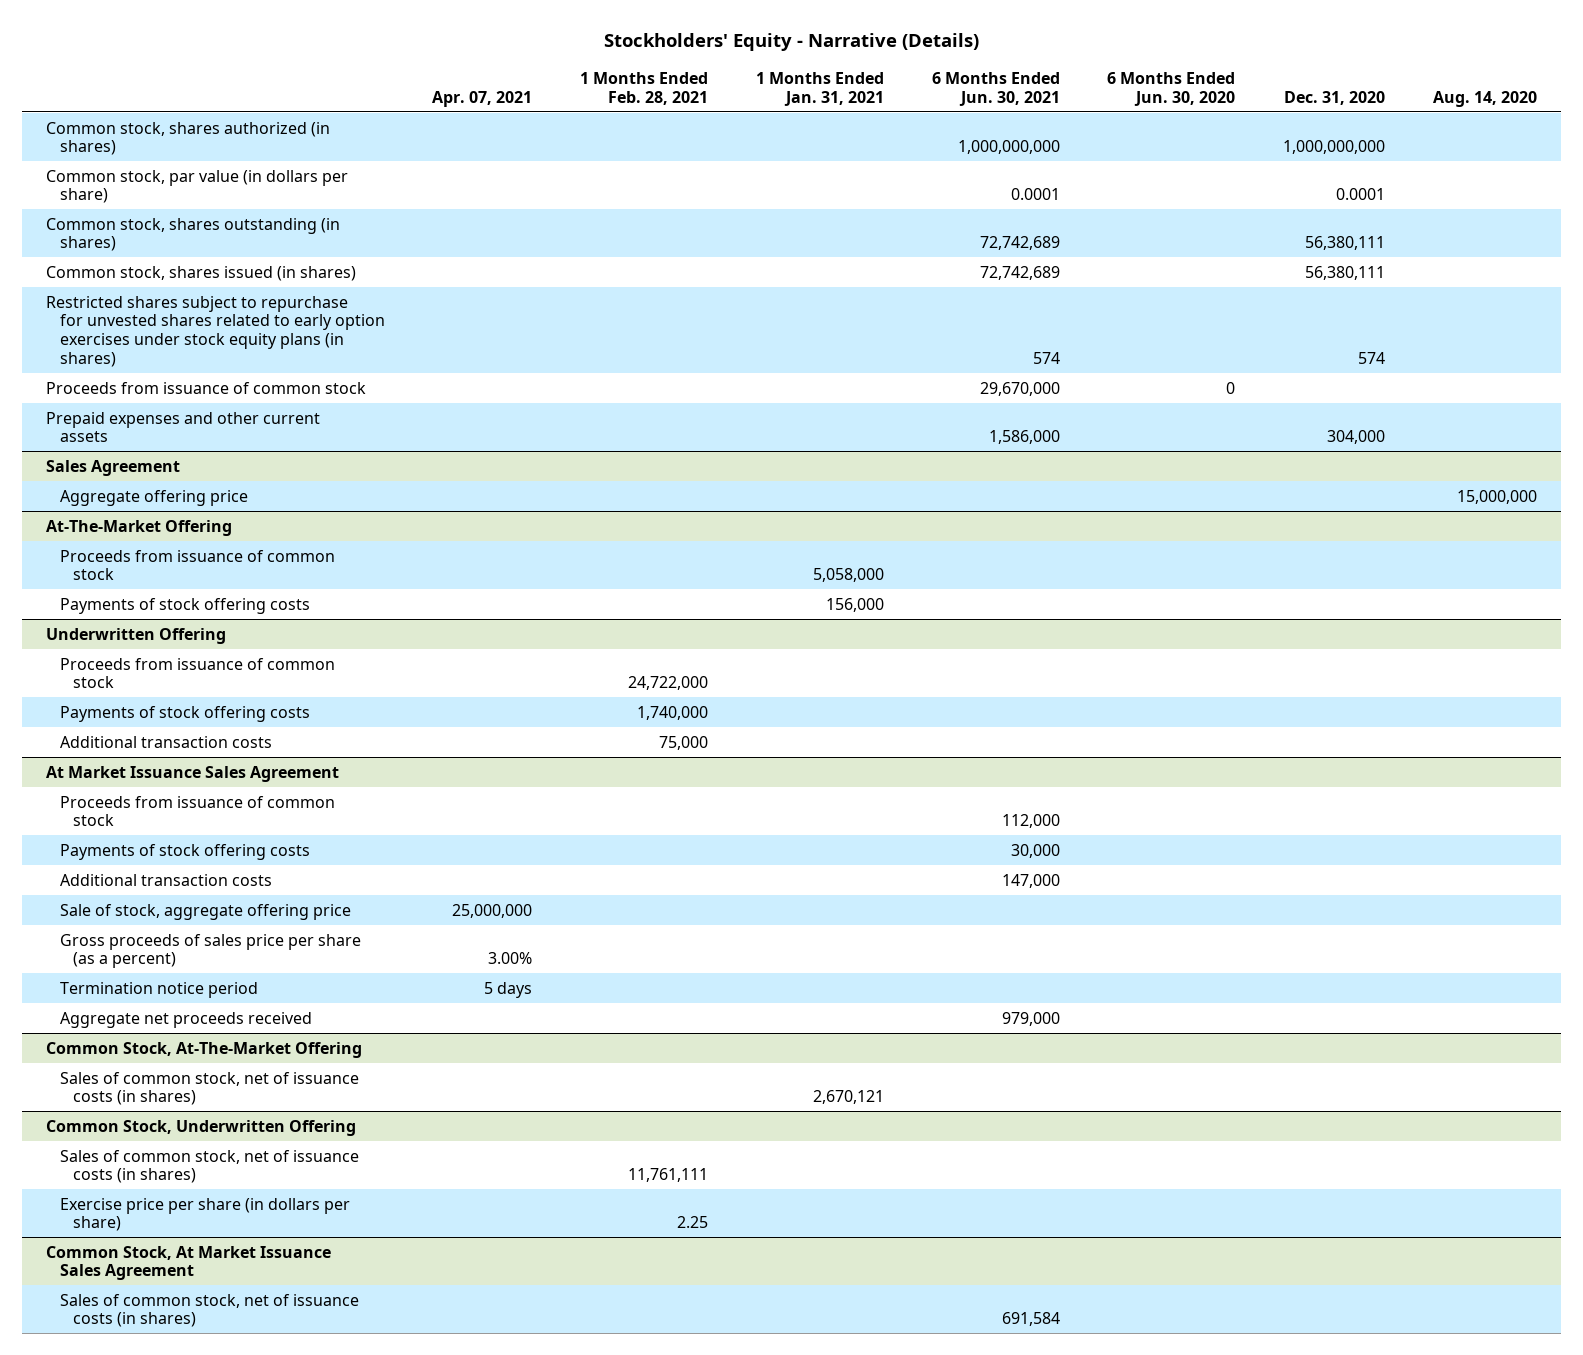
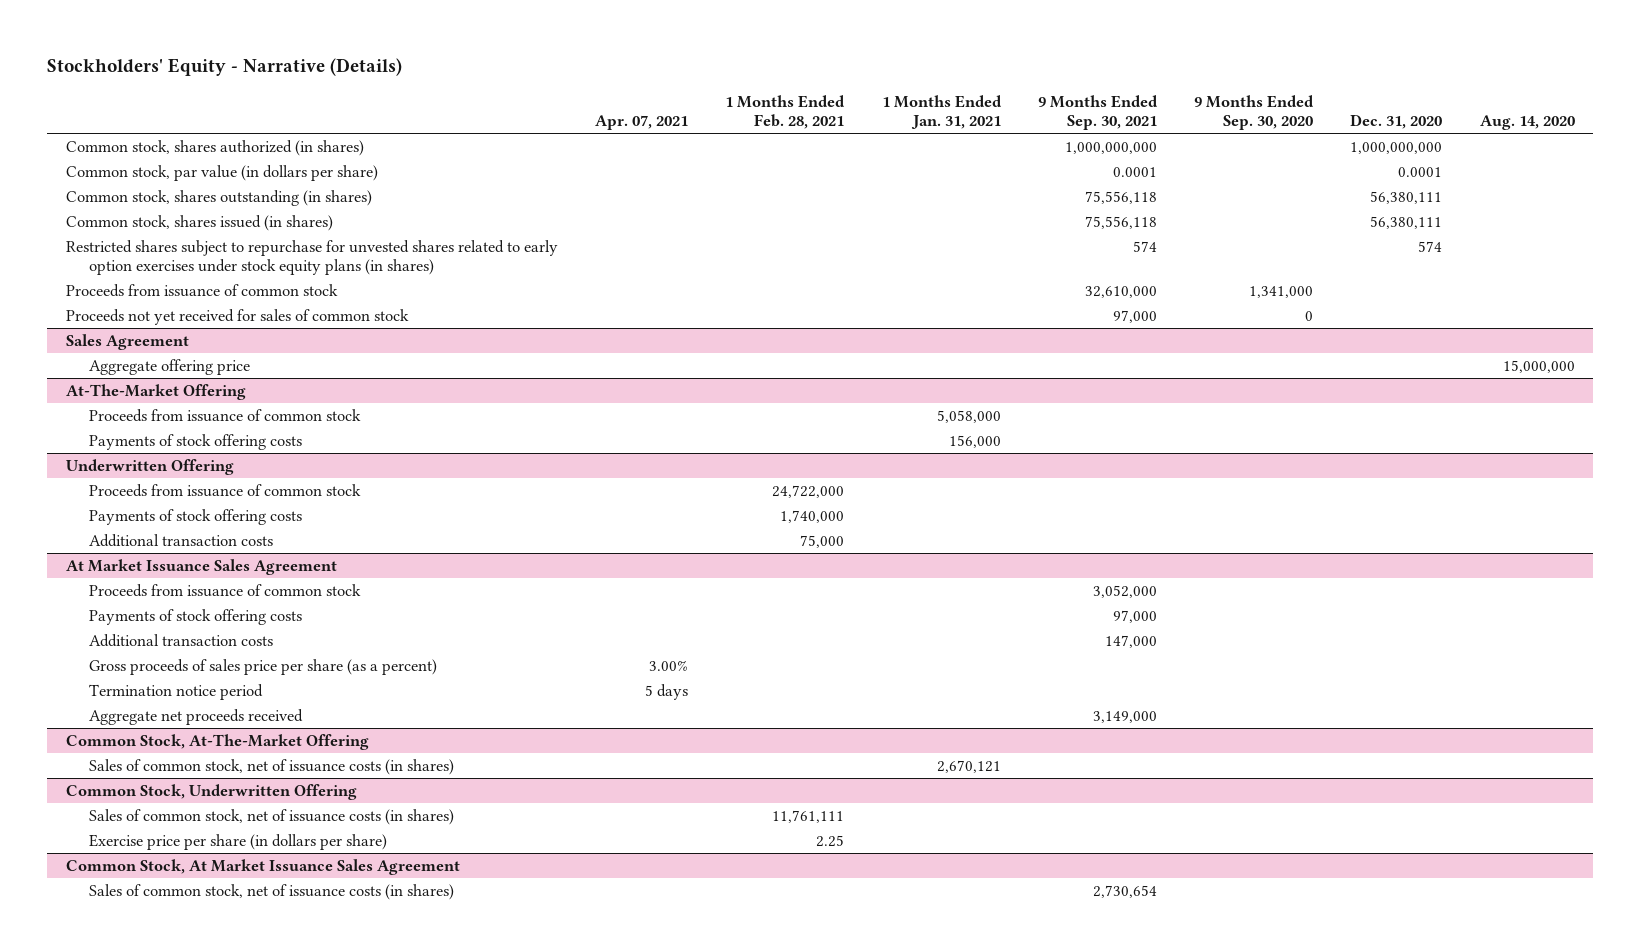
- | Apr. 07, 2021 | 1 Months Ended Feb. 28, 2021 | 1 Months Ended Jan. 31, 2021 | 6 Months Ended Jun. 30, 2021 | 6 Months Ended Jun. 30, 2020 | Dec. 31, 2020 | Aug. 14, 2020
+ | Apr. 07, 2021 | 1 Months Ended Feb. 28, 2021 | 1 Months Ended Jan. 31, 2021 | 9 Months Ended Sep. 30, 2021 | 9 Months Ended Sep. 30, 2020 | Dec. 31, 2020 | Aug. 14, 2020
- Prepaid expenses and other current assets | | | | 1,586,000 | | 304,000 |
+ Proceeds not yet received for sales of common stock | | | | 97,000 | 0 | |
@ At Market Issuance Sales Agreement
- Sale of stock, aggregate offering price | 25,000,000 | | | | | |

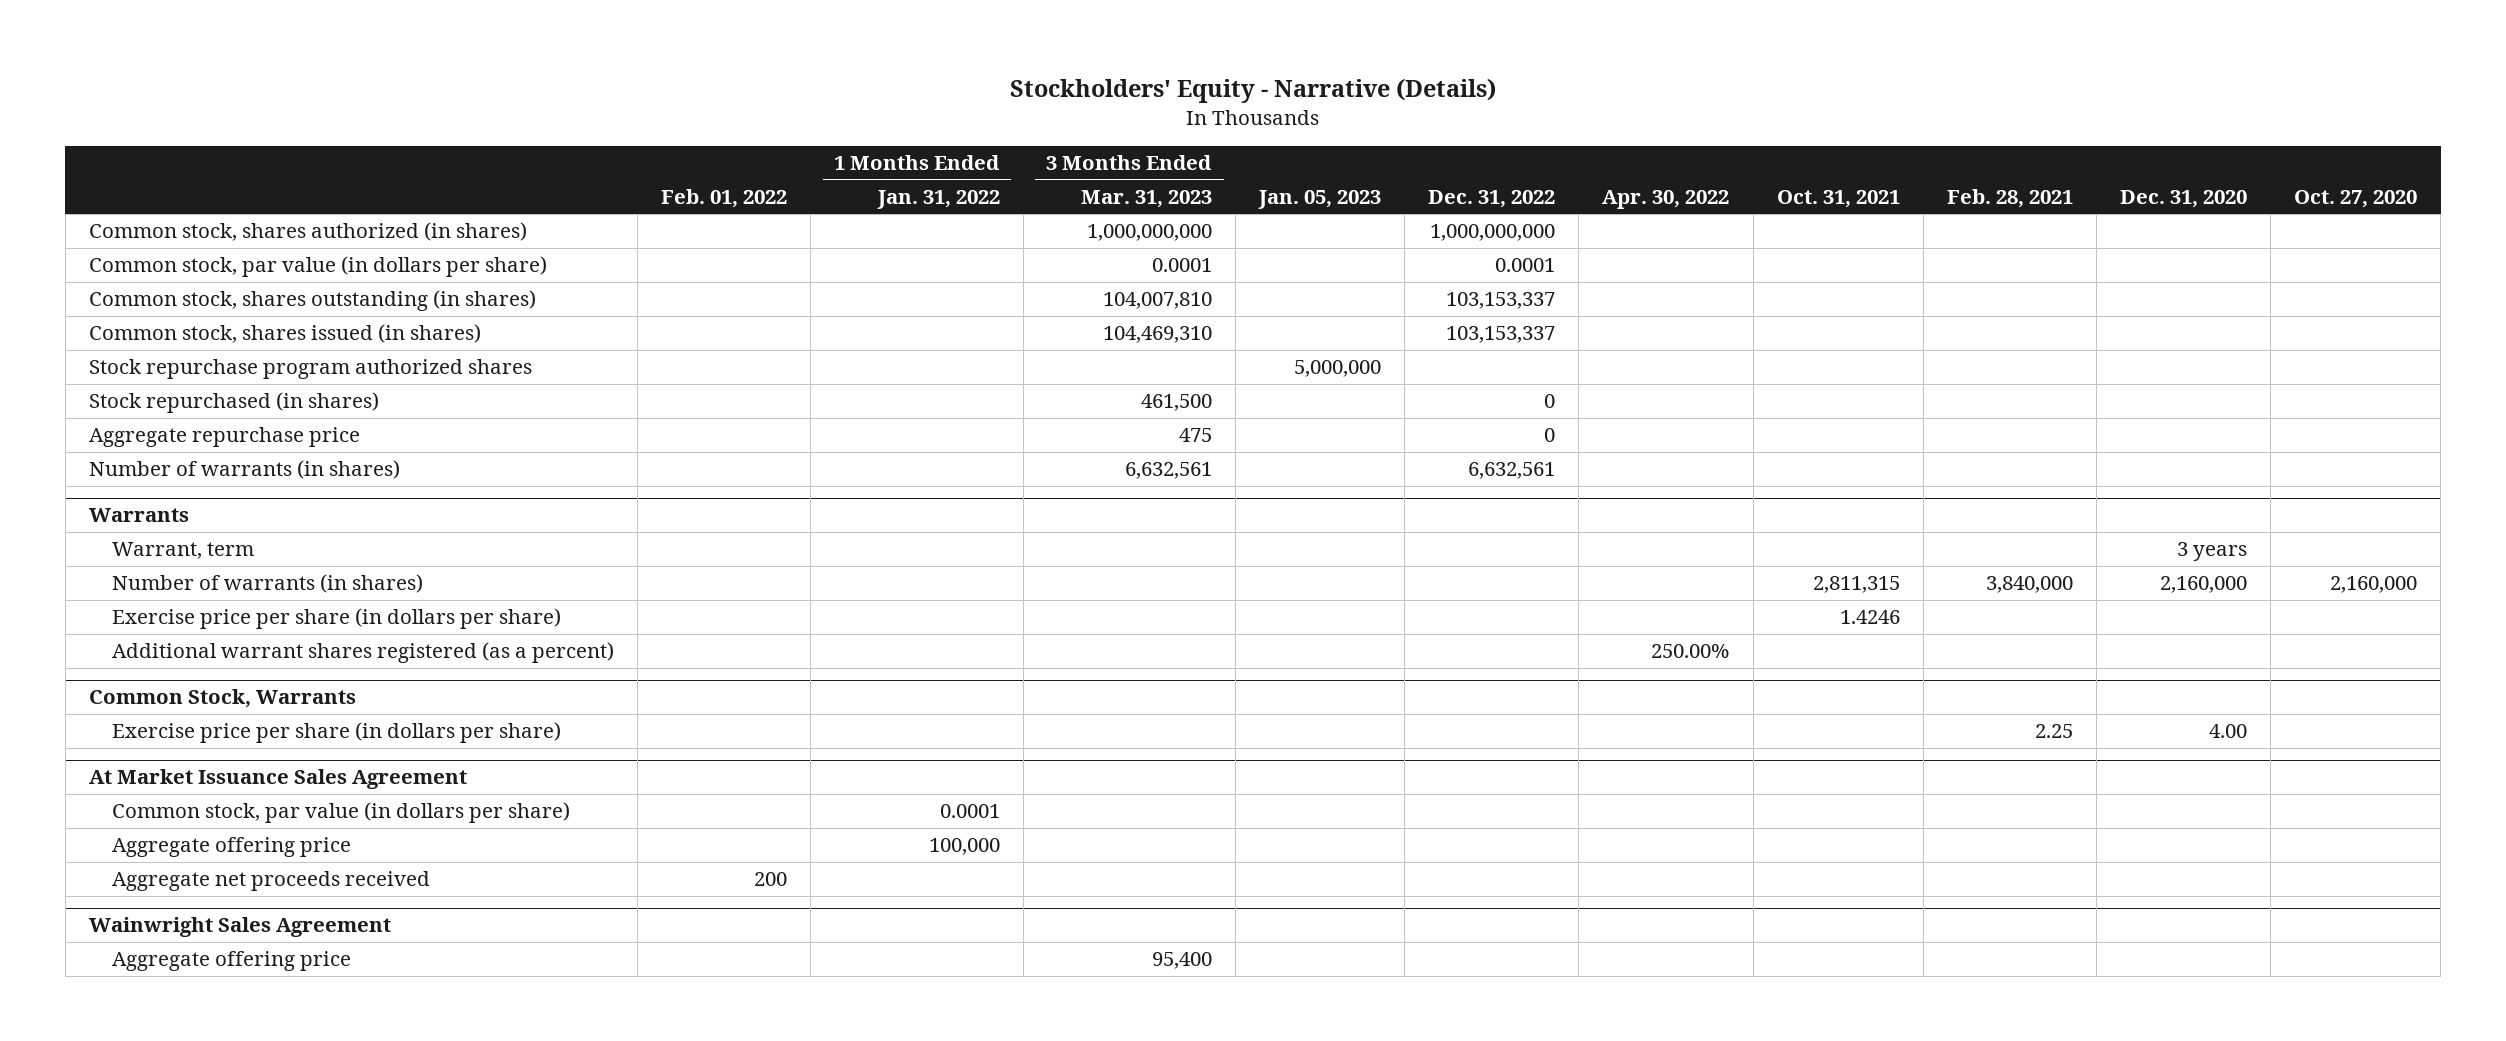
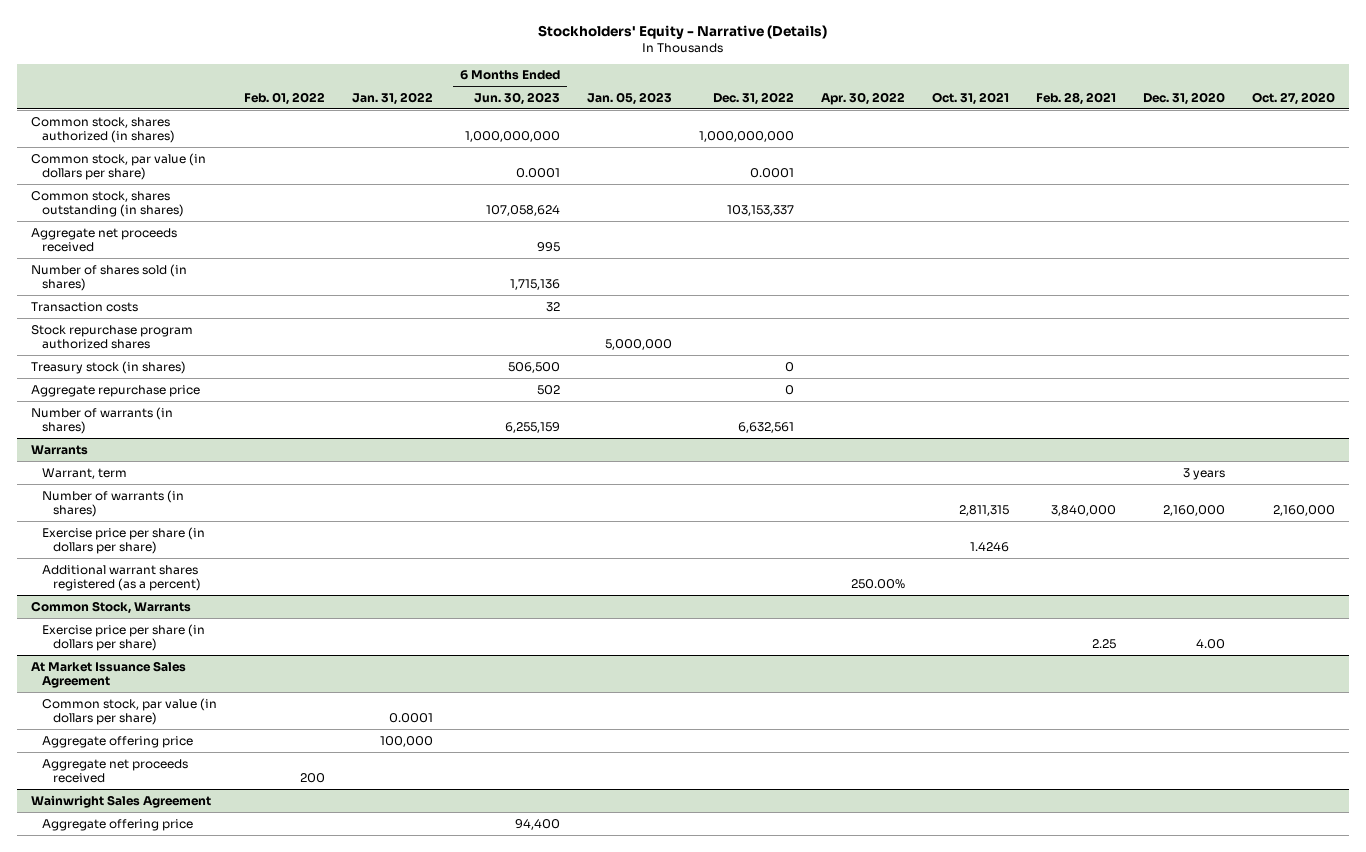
- | Feb. 01, 2022 | 1 Months Ended Jan. 31, 2022 | 3 Months Ended Mar. 31, 2023 | Jan. 05, 2023 | Dec. 31, 2022 | Apr. 30, 2022 | Oct. 31, 2021 | Feb. 28, 2021 | Dec. 31, 2020 | Oct. 27, 2020
+ | Feb. 01, 2022 | Jan. 31, 2022 | 6 Months Ended Jun. 30, 2023 | Jan. 05, 2023 | Dec. 31, 2022 | Apr. 30, 2022 | Oct. 31, 2021 | Feb. 28, 2021 | Dec. 31, 2020 | Oct. 27, 2020
- Common stock, shares issued (in shares) | | | 104,469,310 | | 103,153,337 | | | | |
+ Aggregate net proceeds received | | | 995 | | | | | | |
+ Number of shares sold (in shares) | | | 1,715,136 | | | | | | |
+ Transaction costs | | | 32 | | | | | | |
- Stock repurchased (in shares) | | | 461,500 | | 0 | | | | |
+ Treasury stock (in shares) | | | 506,500 | | 0 | | | | |

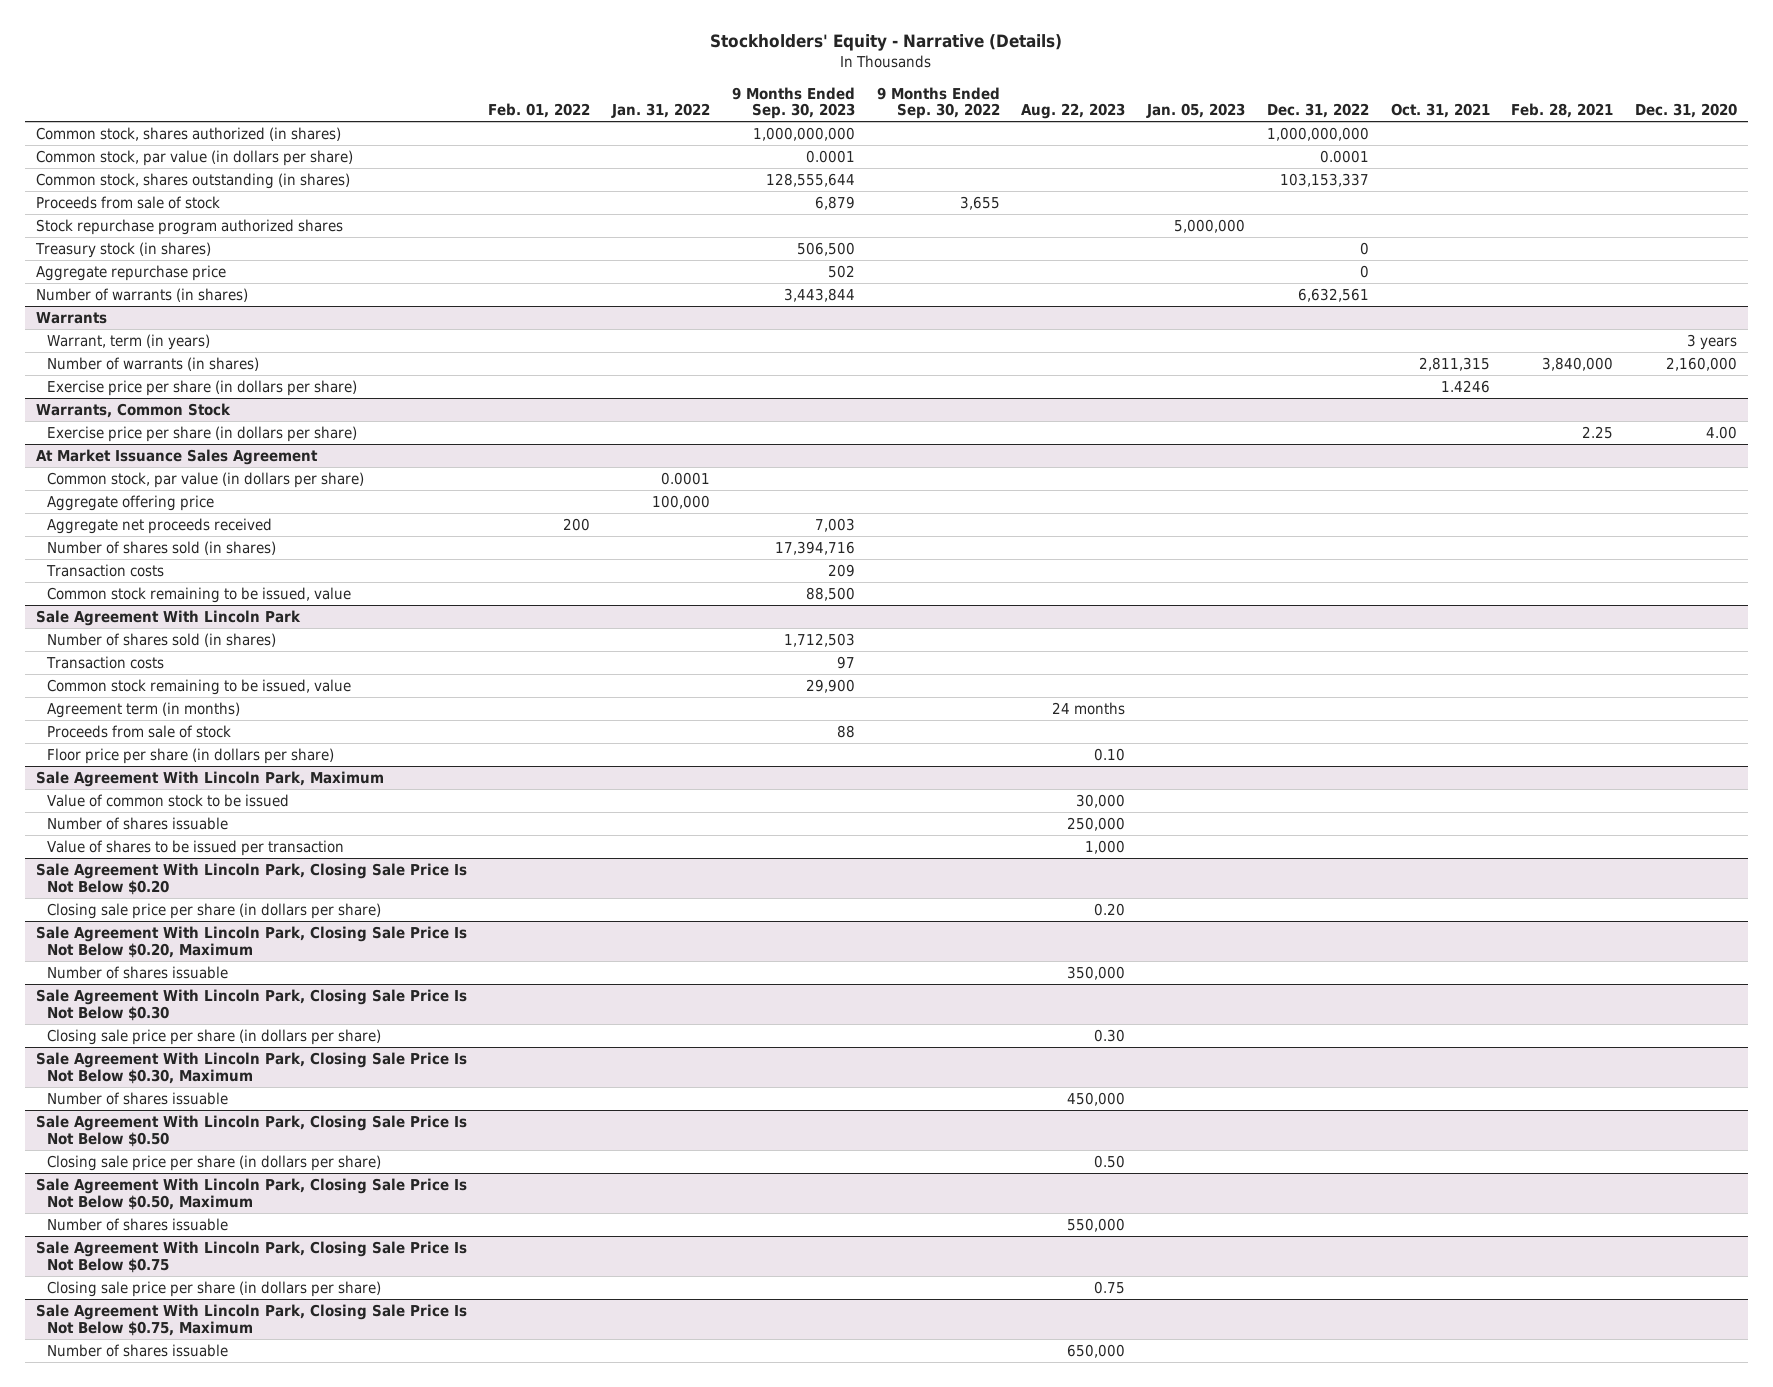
- | Feb. 01, 2022 | Jan. 31, 2022 | 6 Months Ended Jun. 30, 2023 | Jan. 05, 2023 | Dec. 31, 2022 | Apr. 30, 2022 | Oct. 31, 2021 | Feb. 28, 2021 | Dec. 31, 2020 | Oct. 27, 2020
+ | Feb. 01, 2022 | Jan. 31, 2022 | 9 Months Ended Sep. 30, 2023 | 9 Months Ended Sep. 30, 2022 | Aug. 22, 2023 | Jan. 05, 2023 | Dec. 31, 2022 | Oct. 31, 2021 | Feb. 28, 2021 | Dec. 31, 2020
- Aggregate net proceeds received | | | 995 | | | | | | |
- Number of shares sold (in shares) | | | 1,715,136 | | | | | | |
- Transaction costs | | | 32 | | | | | | |
+ Proceeds from sale of stock | | | 6,879 | 3,655 | | | | | |
@ Warrants
- Warrant, term | | | | | | | | | 3 years |
+ Warrant, term (in years) | | | | | | | | | | 3 years
- Additional warrant shares registered (as a percent) | | | | | | 250.00% | | | |
- Common Stock, Warrants
+ Warrants, Common Stock
- Wainwright Sales Agreement
- Aggregate offering price | | | 94,400 | | | | | | |
@ At Market Issuance Sales Agreement
+ Number of shares sold (in shares) | | | 17,394,716 | | | | | | |
+ Transaction costs | | | 209 | | | | | | |
+ Common stock remaining to be issued, value | | | 88,500 | | | | | | |
+ Sale Agreement With Lincoln Park
+ Number of shares sold (in shares) | | | 1,712,503 | | | | | | |
+ Transaction costs | | | 97 | | | | | | |
+ Common stock remaining to be issued, value | | | 29,900 | | | | | | |
+ Agreement term (in months) | | | | | 24 months | | | | |
+ Proceeds from sale of stock | | | 88 | | | | | | |
+ Floor price per share (in dollars per share) | | | | | 0.10 | | | | |
+ Sale Agreement With Lincoln Park, Maximum
+ Value of common stock to be issued | | | | | 30,000 | | | | |
+ Number of shares issuable | | | | | 250,000 | | | | |
+ Value of shares to be issued per transaction | | | | | 1,000 | | | | |
+ Sale Agreement With Lincoln Park, Closing Sale Price Is Not Below $0.20
+ Closing sale price per share (in dollars per share) | | | | | 0.20 | | | | |
+ Sale Agreement With Lincoln Park, Closing Sale Price Is Not Below $0.20, Maximum
+ Number of shares issuable | | | | | 350,000 | | | | |
+ Sale Agreement With Lincoln Park, Closing Sale Price Is Not Below $0.30
+ Closing sale price per share (in dollars per share) | | | | | 0.30 | | | | |
+ Sale Agreement With Lincoln Park, Closing Sale Price Is Not Below $0.30, Maximum
+ Number of shares issuable | | | | | 450,000 | | | | |
+ Sale Agreement With Lincoln Park, Closing Sale Price Is Not Below $0.50
+ Closing sale price per share (in dollars per share) | | | | | 0.50 | | | | |
+ Sale Agreement With Lincoln Park, Closing Sale Price Is Not Below $0.50, Maximum
+ Number of shares issuable | | | | | 550,000 | | | | |
+ Sale Agreement With Lincoln Park, Closing Sale Price Is Not Below $0.75
+ Closing sale price per share (in dollars per share) | | | | | 0.75 | | | | |
+ Sale Agreement With Lincoln Park, Closing Sale Price Is Not Below $0.75, Maximum
+ Number of shares issuable | | | | | 650,000 | | | | |

